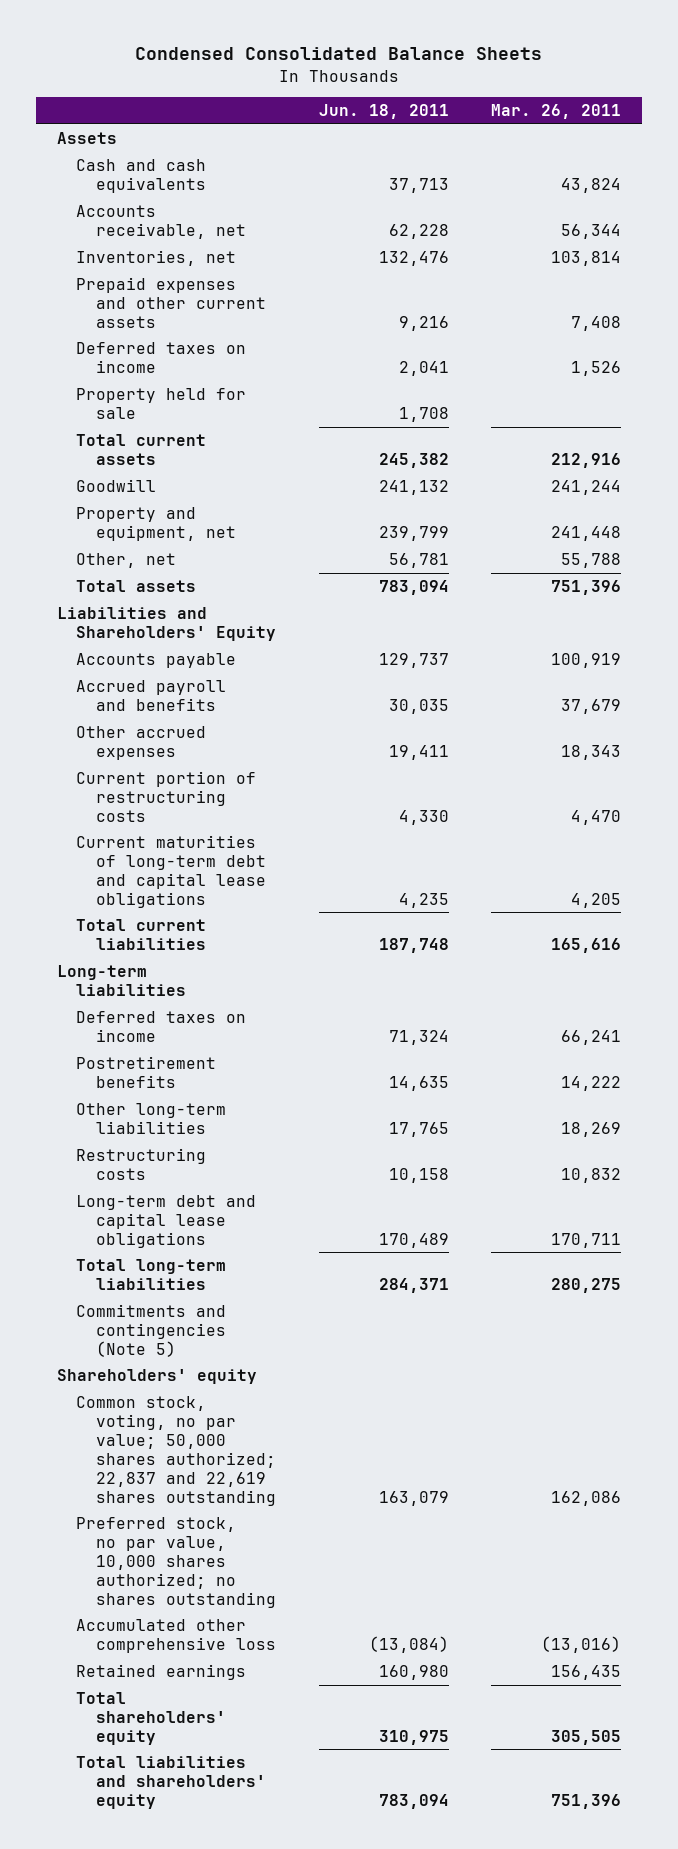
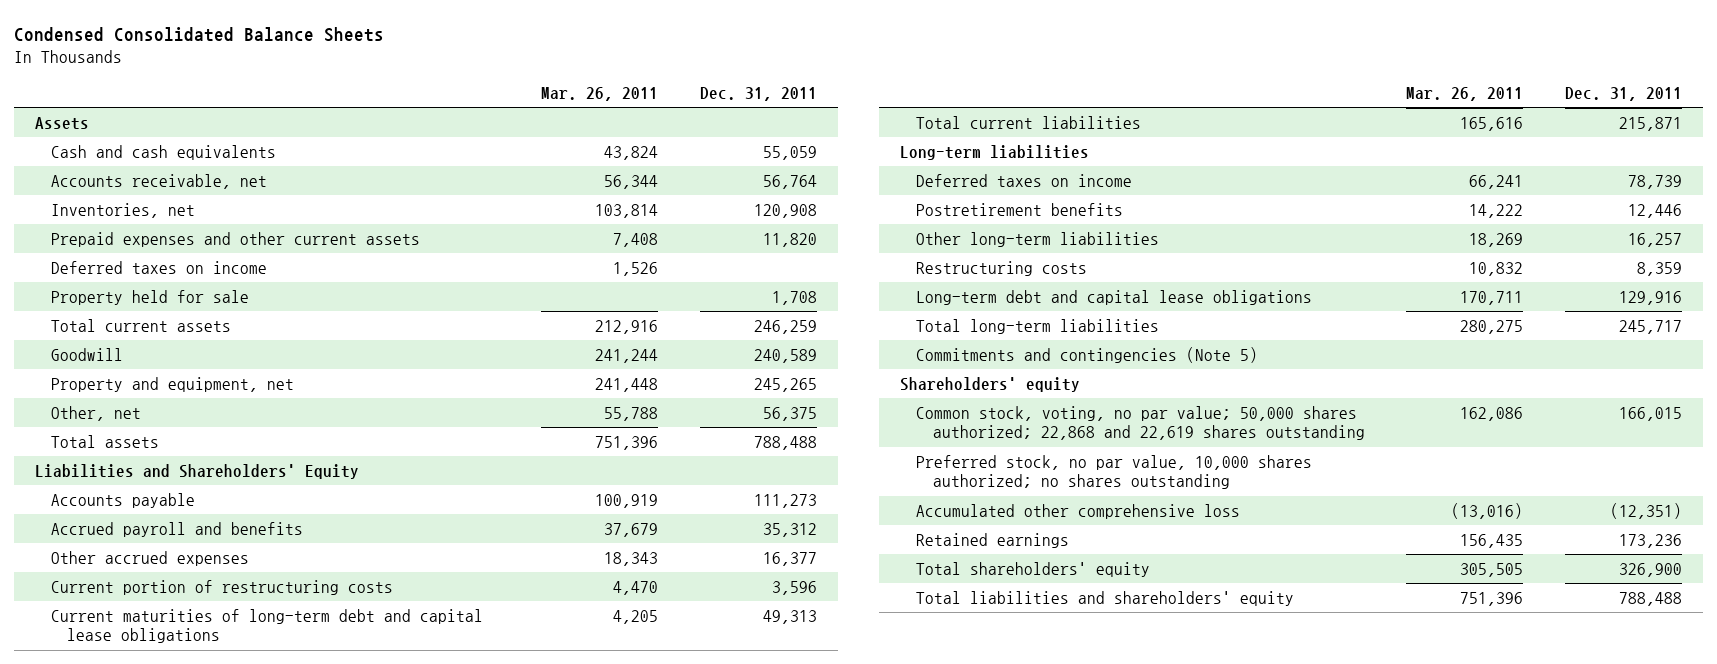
- | Jun. 18, 2011 | Mar. 26, 2011
+ | Mar. 26, 2011 | Dec. 31, 2011
- Common stock, voting, no par value; 50,000 shares authorized; 22,837 and 22,619 shares outstanding | 163,079 | 162,086
+ Common stock, voting, no par value; 50,000 shares authorized; 22,868 and 22,619 shares outstanding | 162,086 | 166,015

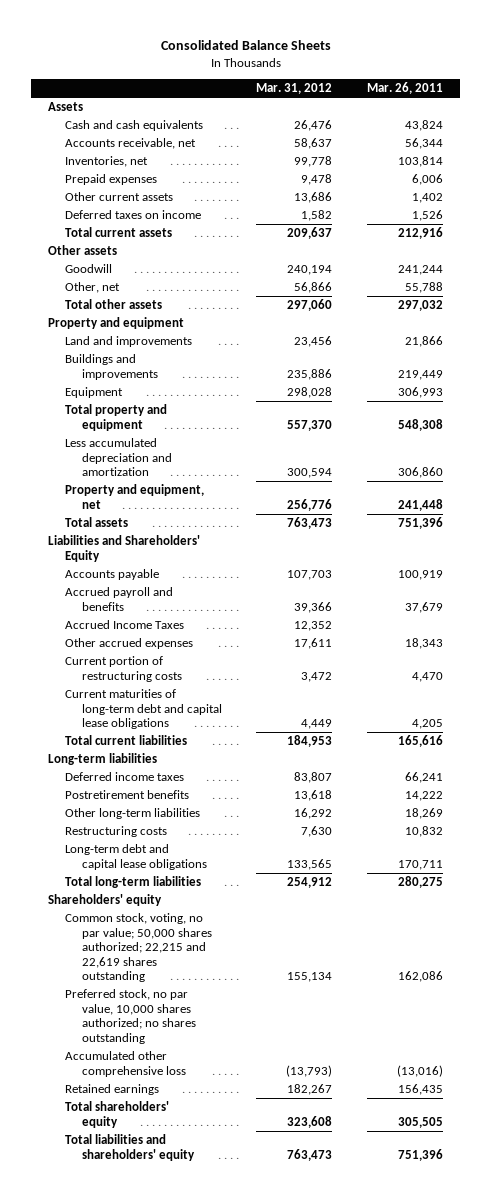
- Condensed Consolidated Balance Sheets
+ Consolidated Balance Sheets
- | Mar. 26, 2011 | Dec. 31, 2011
+ | Mar. 31, 2012 | Mar. 26, 2011
- Prepaid expenses and other current assets | 7,408 | 11,820
+ Prepaid expenses | 9,478 | 6,006
+ Other current assets | 13,686 | 1,402
- Property held for sale | | 1,708
+ Other assets
+ Total other assets | 297,060 | 297,032
+ Property and equipment
+ Land and improvements | 23,456 | 21,866
+ Buildings and improvements | 235,886 | 219,449
+ Equipment | 298,028 | 306,993
+ Total property and equipment | 557,370 | 548,308
+ Less accumulated depreciation and amortization | 300,594 | 306,860
moved down: Property and equipment, net | 256,776 | 241,448
+ Accrued Income Taxes | 12,352 |
- Deferred taxes on income | 66,241 | 78,739
+ Deferred income taxes | 83,807 | 66,241
- Commitments and contingencies (Note 5)
- Common stock, voting, no par value; 50,000 shares authorized; 22,868 and 22,619 shares outstanding | 162,086 | 166,015
+ Common stock, voting, no par value; 50,000 shares authorized; 22,215 and 22,619 shares outstanding | 155,134 | 162,086

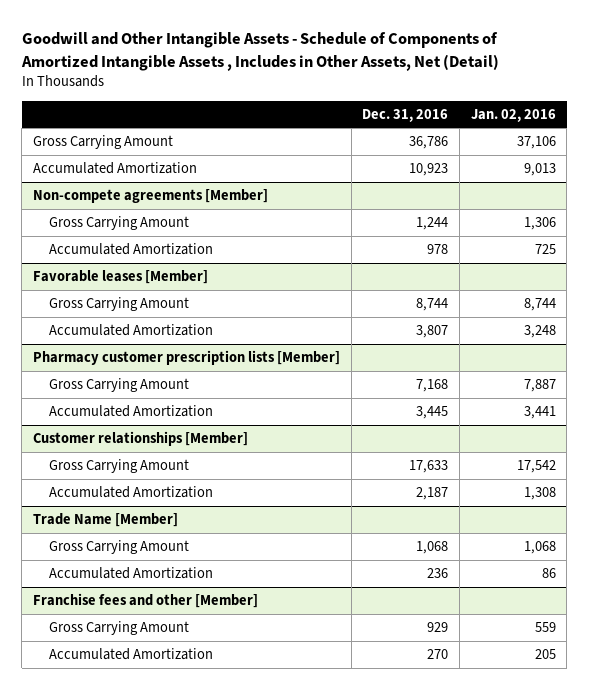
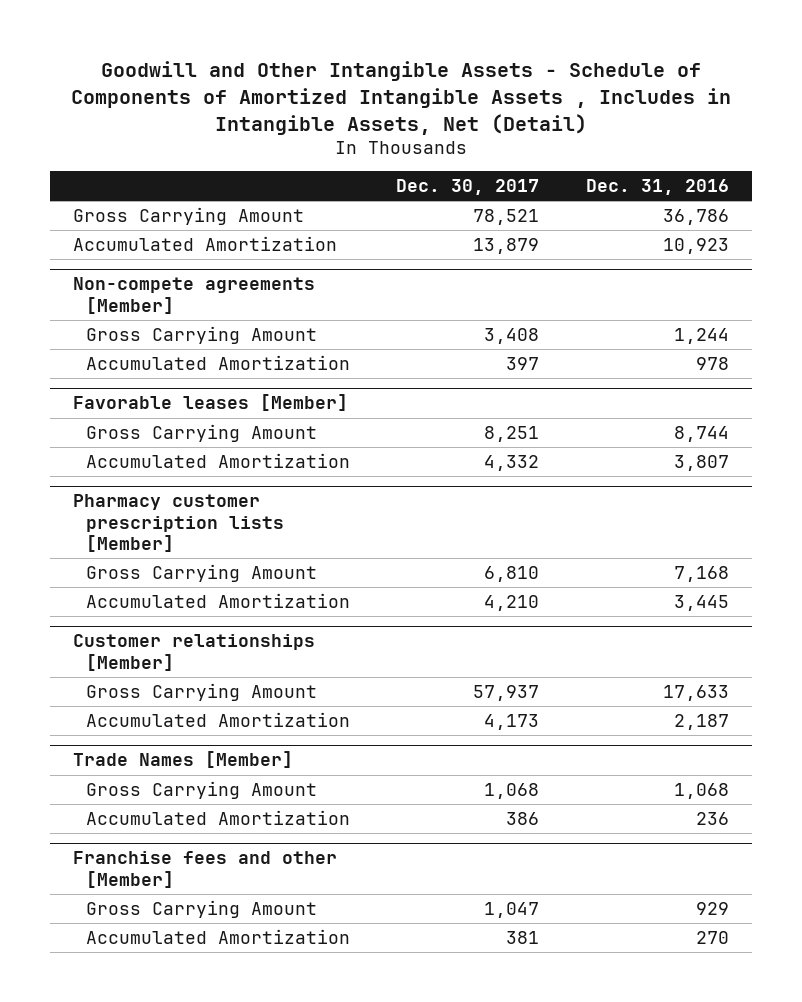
- Goodwill and Other Intangible Assets - Schedule of Components of Amortized Intangible Assets , Includes in Other Assets, Net (Detail)
+ Goodwill and Other Intangible Assets - Schedule of Components of Amortized Intangible Assets , Includes in Intangible Assets, Net (Detail)
- | Dec. 31, 2016 | Jan. 02, 2016
+ | Dec. 30, 2017 | Dec. 31, 2016
- Trade Name [Member]
+ Trade Names [Member]

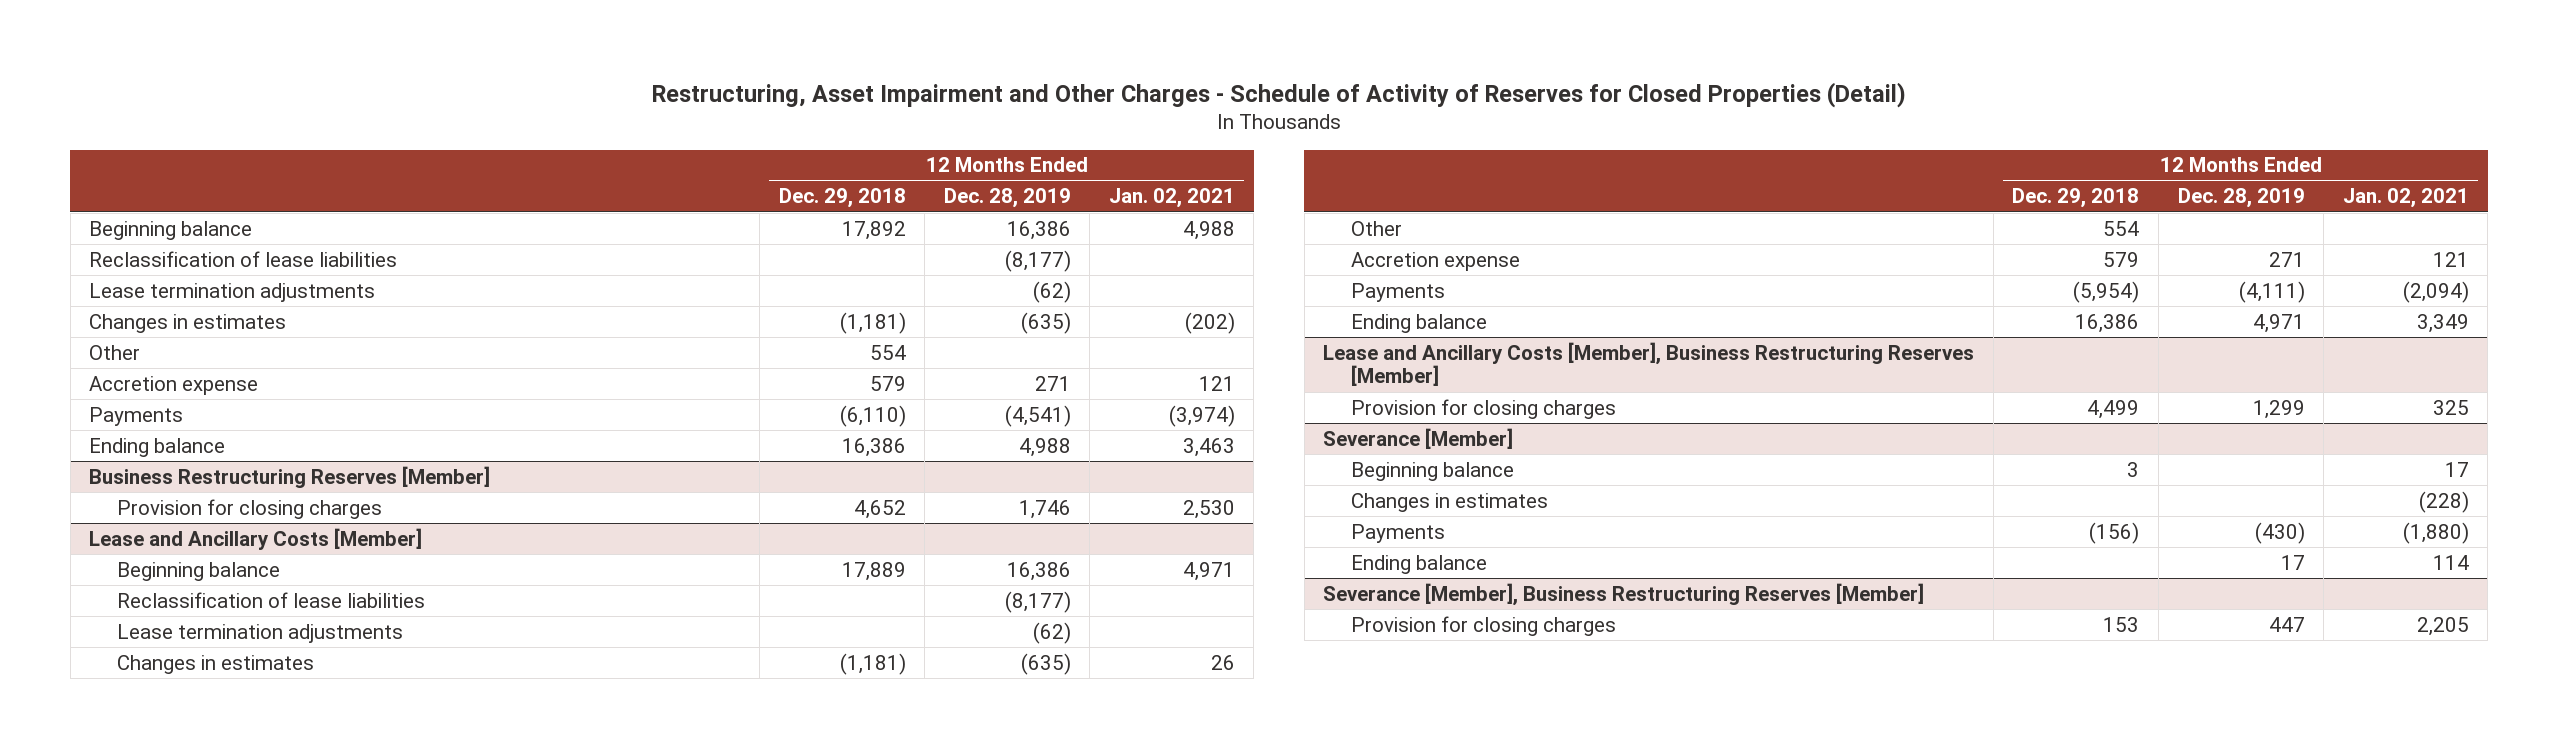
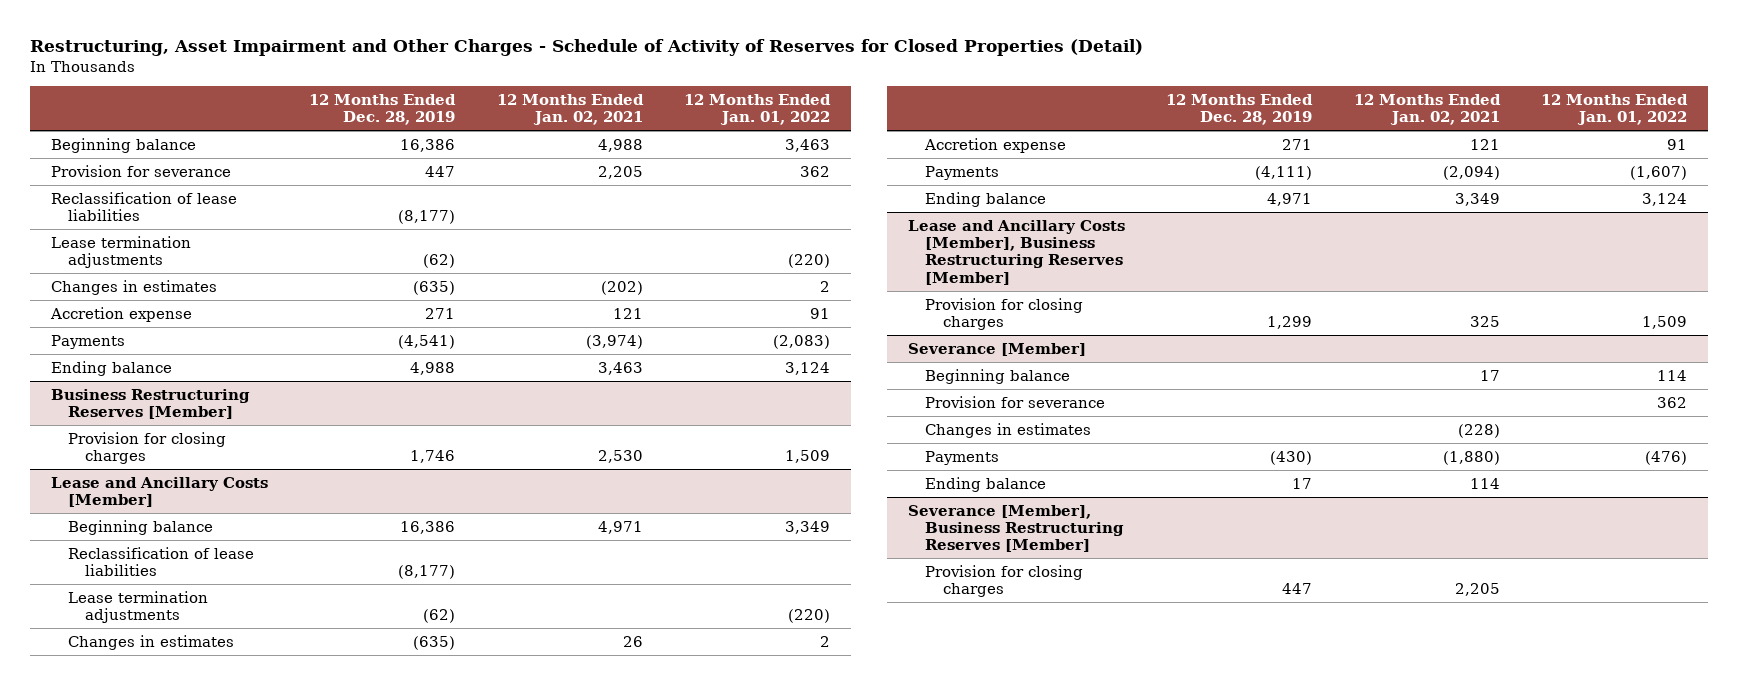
- | 12 Months Ended Dec. 29, 2018 | 12 Months Ended Dec. 28, 2019 | 12 Months Ended Jan. 02, 2021
+ | 12 Months Ended Dec. 28, 2019 | 12 Months Ended Jan. 02, 2021 | 12 Months Ended Jan. 01, 2022
+ Provision for severance | 447 | 2,205 | 362
- Other | 554 | |
@ Lease and Ancillary Costs [Member]
- Other | 554 | |
@ Severance [Member]
+ Provision for severance | | | 362

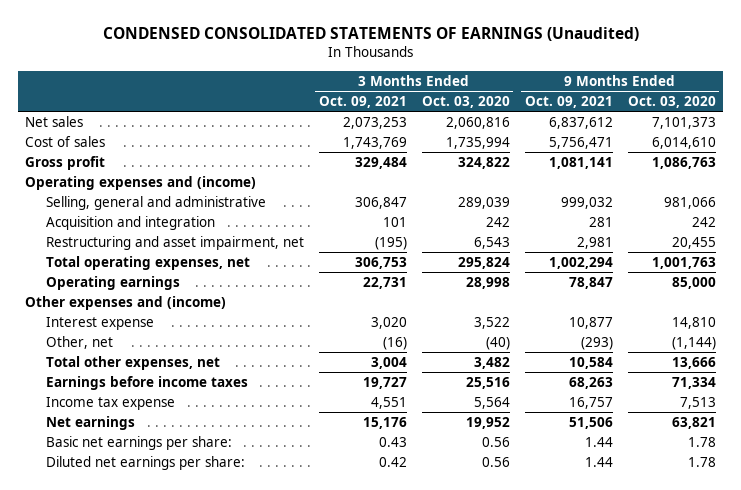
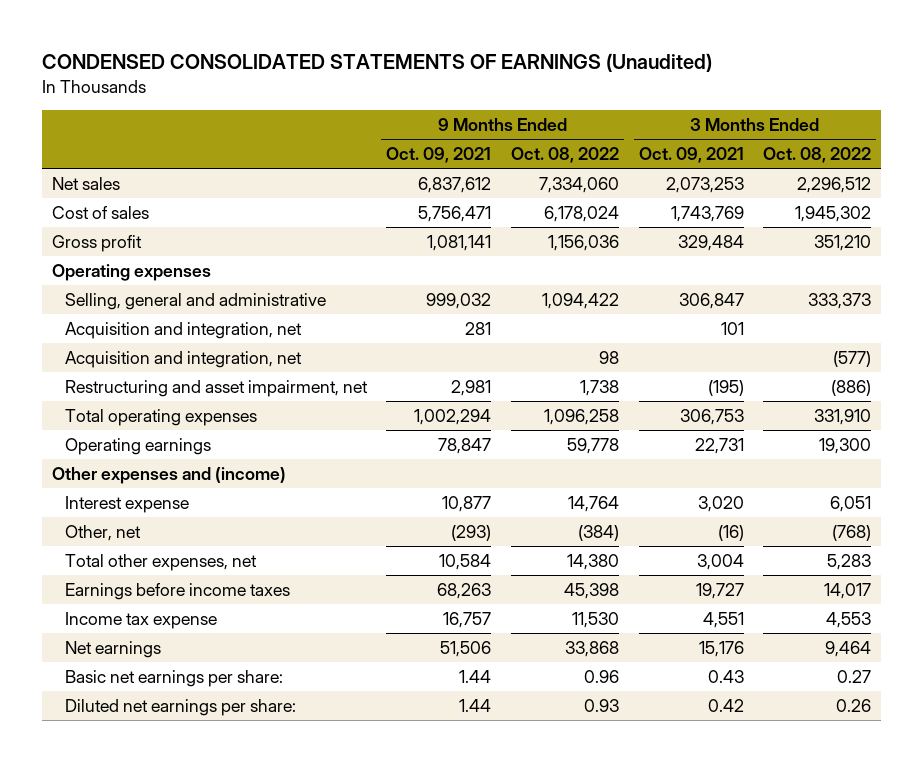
- | 3 Months Ended Oct. 09, 2021 | 3 Months Ended Oct. 03, 2020 | 9 Months Ended Oct. 09, 2021 | 9 Months Ended Oct. 03, 2020
+ | 9 Months Ended Oct. 09, 2021 | 9 Months Ended Oct. 08, 2022 | 3 Months Ended Oct. 09, 2021 | 3 Months Ended Oct. 08, 2022
- Operating expenses and (income)
+ Operating expenses
- Acquisition and integration | 101 | 242 | 281 | 242
+ Acquisition and integration, net | 281 | | 101 |
+ Acquisition and integration, net | | 98 | | (577)
- Total operating expenses, net | 306,753 | 295,824 | 1,002,294 | 1,001,763
+ Total operating expenses | 1,002,294 | 1,096,258 | 306,753 | 331,910

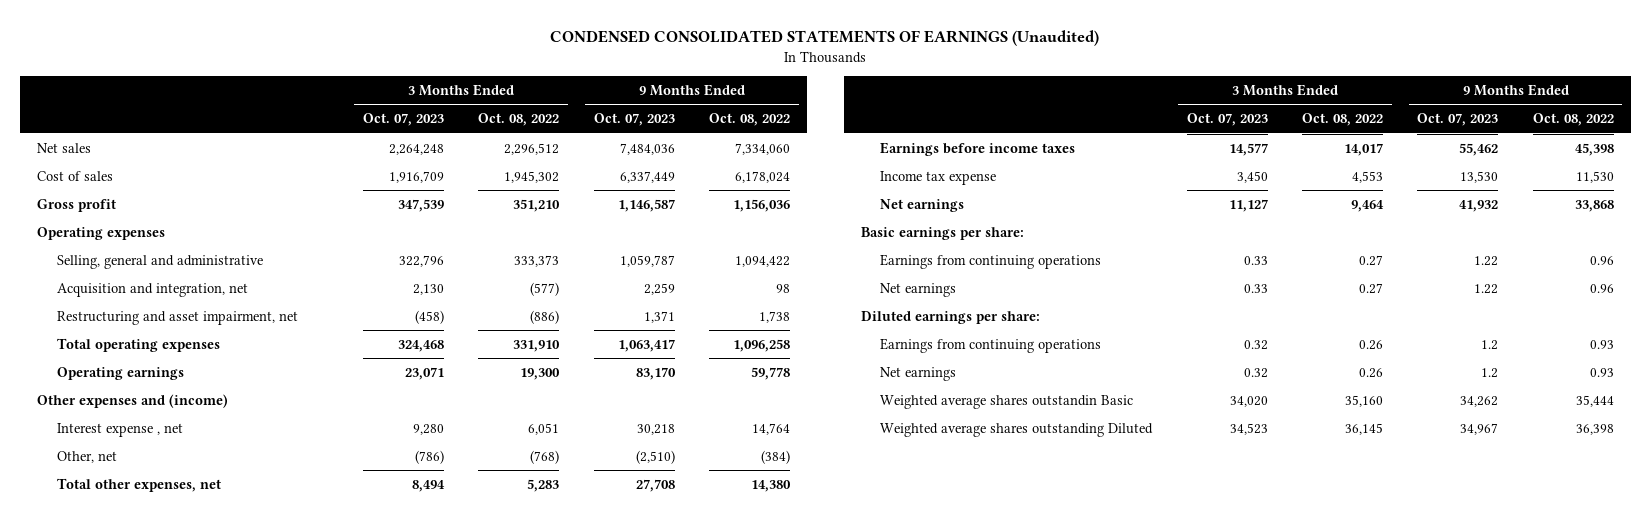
- | 9 Months Ended Oct. 09, 2021 | 9 Months Ended Oct. 08, 2022 | 3 Months Ended Oct. 09, 2021 | 3 Months Ended Oct. 08, 2022
+ | 3 Months Ended Oct. 07, 2023 | 3 Months Ended Oct. 08, 2022 | 9 Months Ended Oct. 07, 2023 | 9 Months Ended Oct. 08, 2022
- Acquisition and integration, net | 281 | | 101 |
- Interest expense | 10,877 | 14,764 | 3,020 | 6,051
+ Interest expense , net | 9,280 | 6,051 | 30,218 | 14,764
- Basic net earnings per share: | 1.44 | 0.96 | 0.43 | 0.27
- Diluted net earnings per share: | 1.44 | 0.93 | 0.42 | 0.26
+ Basic earnings per share:
+ Earnings from continuing operations | 0.33 | 0.27 | 1.22 | 0.96
+ Net earnings | 0.33 | 0.27 | 1.22 | 0.96
+ Diluted earnings per share:
+ Earnings from continuing operations | 0.32 | 0.26 | 1.2 | 0.93
+ Net earnings | 0.32 | 0.26 | 1.2 | 0.93
+ Weighted average shares outstandin Basic | 34,020 | 35,160 | 34,262 | 35,444
+ Weighted average shares outstanding Diluted | 34,523 | 36,145 | 34,967 | 36,398

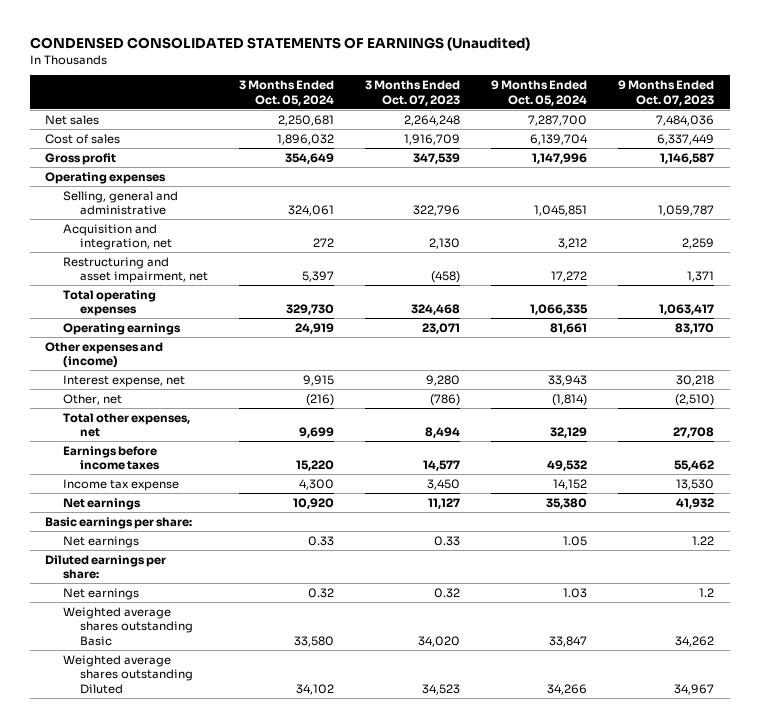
- | 3 Months Ended Oct. 07, 2023 | 3 Months Ended Oct. 08, 2022 | 9 Months Ended Oct. 07, 2023 | 9 Months Ended Oct. 08, 2022
+ | 3 Months Ended Oct. 05, 2024 | 3 Months Ended Oct. 07, 2023 | 9 Months Ended Oct. 05, 2024 | 9 Months Ended Oct. 07, 2023
- Interest expense , net | 9,280 | 6,051 | 30,218 | 14,764
+ Interest expense, net | 9,915 | 9,280 | 33,943 | 30,218
- Earnings from continuing operations | 0.33 | 0.27 | 1.22 | 0.96
- Earnings from continuing operations | 0.32 | 0.26 | 1.2 | 0.93
- Weighted average shares outstandin Basic | 34,020 | 35,160 | 34,262 | 35,444
+ Weighted average shares outstanding Basic | 33,580 | 34,020 | 33,847 | 34,262

